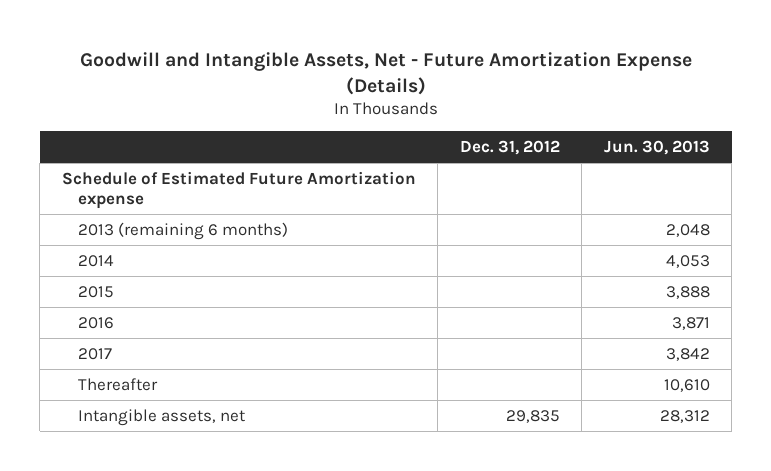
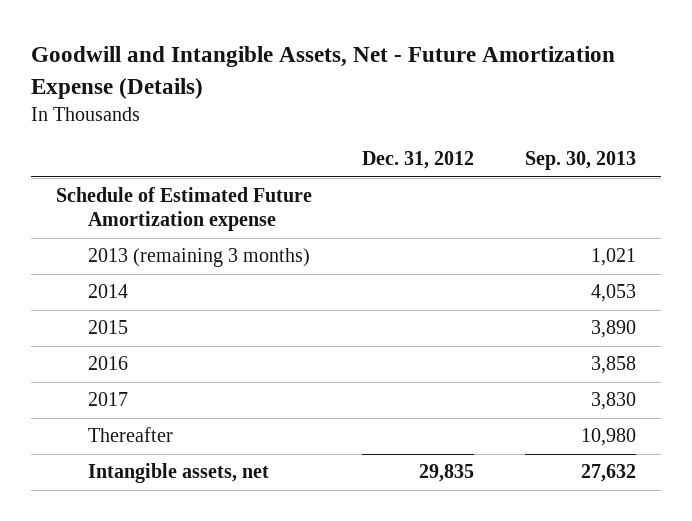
- | Dec. 31, 2012 | Jun. 30, 2013
+ | Dec. 31, 2012 | Sep. 30, 2013
- 2013 (remaining 6 months) | | 2,048
+ 2013 (remaining 3 months) | | 1,021

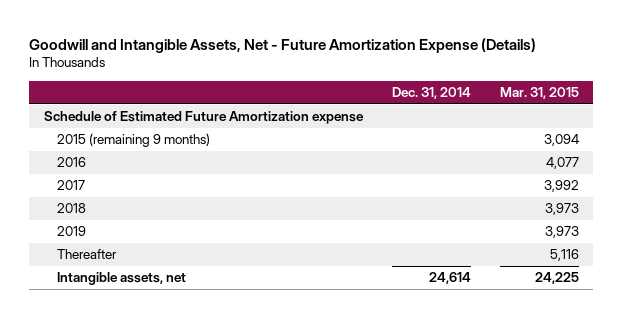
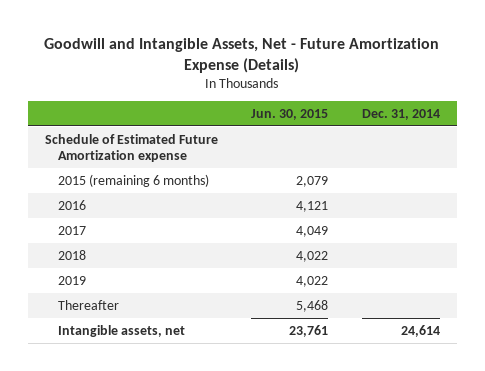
- | Dec. 31, 2014 | Mar. 31, 2015
+ | Jun. 30, 2015 | Dec. 31, 2014
- 2015 (remaining 9 months) | | 3,094
+ 2015 (remaining 6 months) | 2,079 |

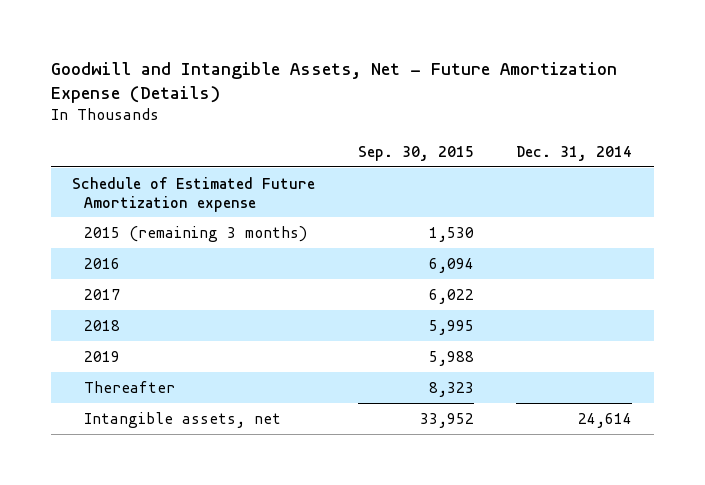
- | Jun. 30, 2015 | Dec. 31, 2014
+ | Sep. 30, 2015 | Dec. 31, 2014
- 2015 (remaining 6 months) | 2,079 |
+ 2015 (remaining 3 months) | 1,530 |

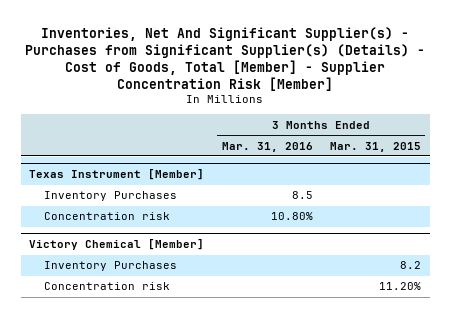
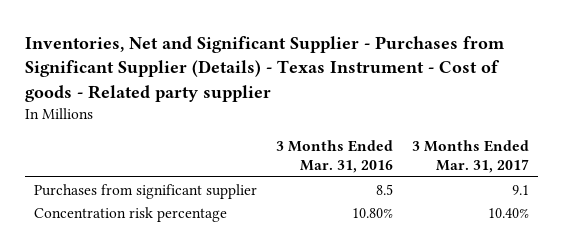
- Inventories, Net And Significant Supplier(s) - Purchases from Significant Supplier(s) (Details) - Cost of Goods, Total [Member] - Supplier Concentration Risk [Member]
+ Inventories, Net and Significant Supplier - Purchases from Significant Supplier (Details) - Texas Instrument - Cost of goods - Related party supplier
- | 3 Months Ended Mar. 31, 2016 | 3 Months Ended Mar. 31, 2015
+ | 3 Months Ended Mar. 31, 2016 | 3 Months Ended Mar. 31, 2017
- Texas Instrument [Member]
- Inventory Purchases | 8.5 |
- Concentration risk | 10.80% |
- Victory Chemical [Member]
- Inventory Purchases | | 8.2
- Concentration risk | | 11.20%
+ Purchases from significant supplier | 8.5 | 9.1
+ Concentration risk percentage | 10.80% | 10.40%

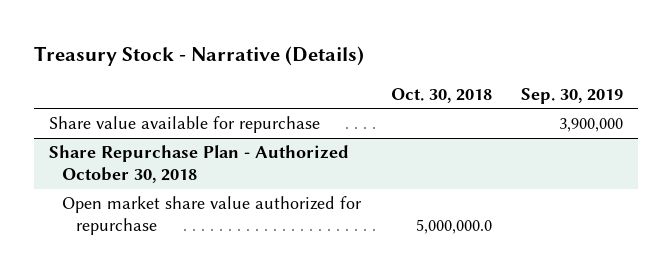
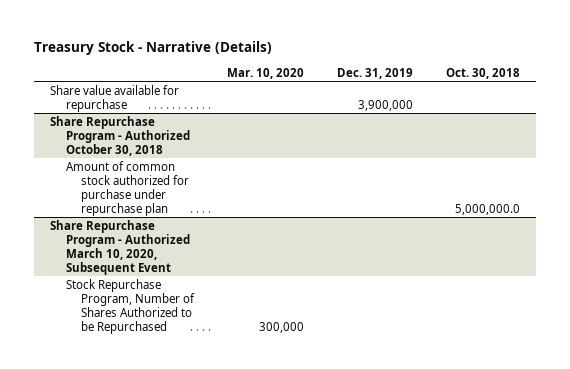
- | Oct. 30, 2018 | Sep. 30, 2019
+ | Mar. 10, 2020 | Dec. 31, 2019 | Oct. 30, 2018
- Share Repurchase Plan - Authorized October 30, 2018
- Open market share value authorized for repurchase | 5,000,000.0 |
+ Share Repurchase Program - Authorized October 30, 2018
+ Amount of common stock authorized for purchase under repurchase plan | | | 5,000,000.0
+ Share Repurchase Program - Authorized March 10, 2020, Subsequent Event
+ Stock Repurchase Program, Number of Shares Authorized to be Repurchased | 300,000 | |

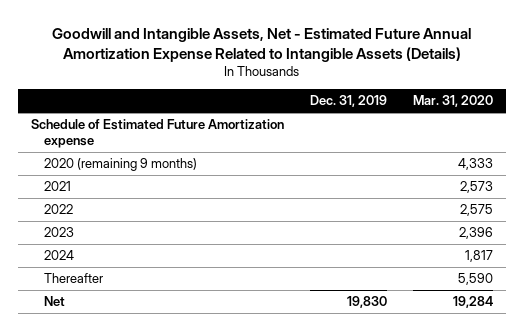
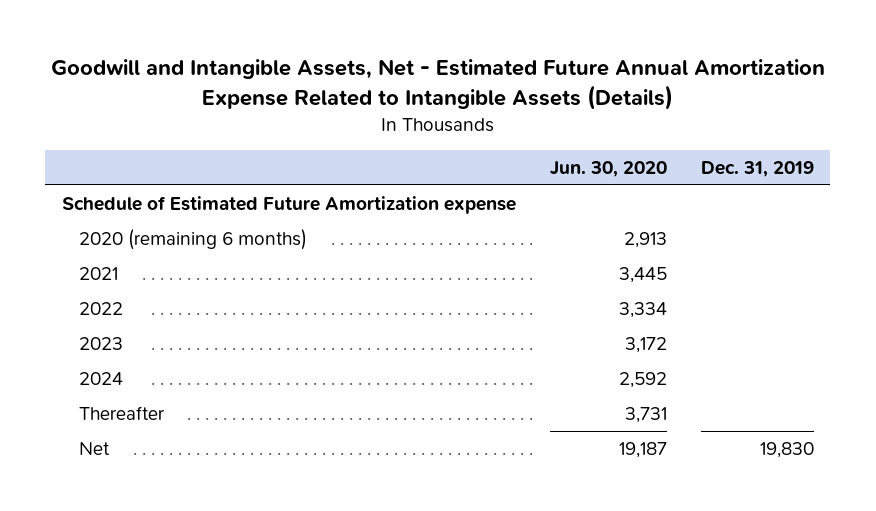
- | Dec. 31, 2019 | Mar. 31, 2020
+ | Jun. 30, 2020 | Dec. 31, 2019
- 2020 (remaining 9 months) | | 4,333
+ 2020 (remaining 6 months) | 2,913 |

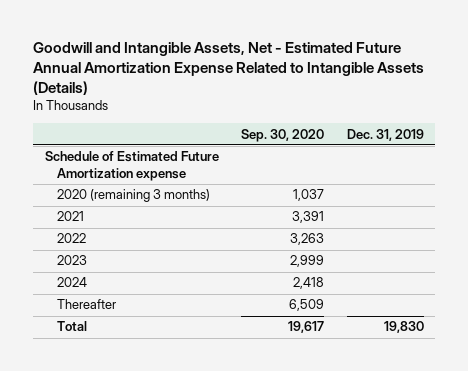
- | Jun. 30, 2020 | Dec. 31, 2019
+ | Sep. 30, 2020 | Dec. 31, 2019
- 2020 (remaining 6 months) | 2,913 |
+ 2020 (remaining 3 months) | 1,037 |
- Net | 19,187 | 19,830
+ Total | 19,617 | 19,830

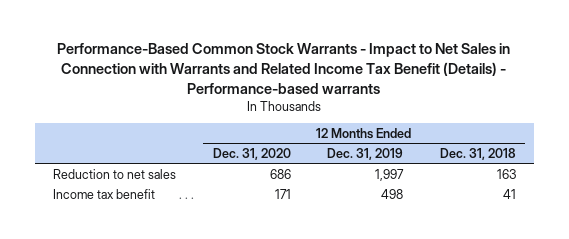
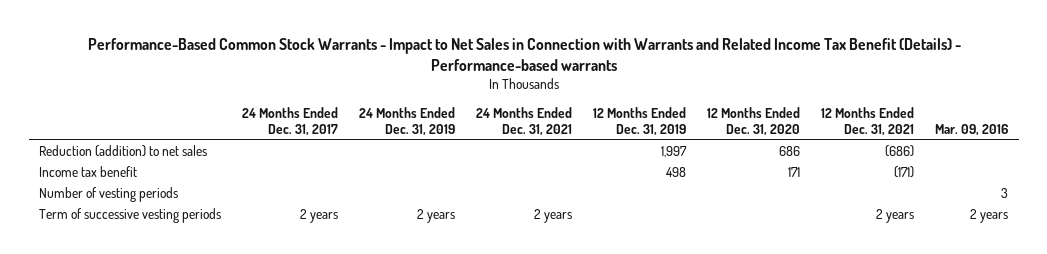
- | 12 Months Ended Dec. 31, 2020 | 12 Months Ended Dec. 31, 2019 | 12 Months Ended Dec. 31, 2018
+ | 24 Months Ended Dec. 31, 2017 | 24 Months Ended Dec. 31, 2019 | 24 Months Ended Dec. 31, 2021 | 12 Months Ended Dec. 31, 2019 | 12 Months Ended Dec. 31, 2020 | 12 Months Ended Dec. 31, 2021 | Mar. 09, 2016
- Reduction to net sales | 686 | 1,997 | 163
+ Reduction (addition) to net sales | | | | 1,997 | 686 | (686) |
+ Number of vesting periods | | | | | | | 3
+ Term of successive vesting periods | 2 years | 2 years | 2 years | | | 2 years | 2 years

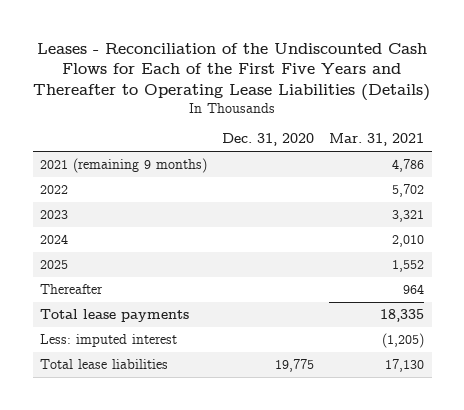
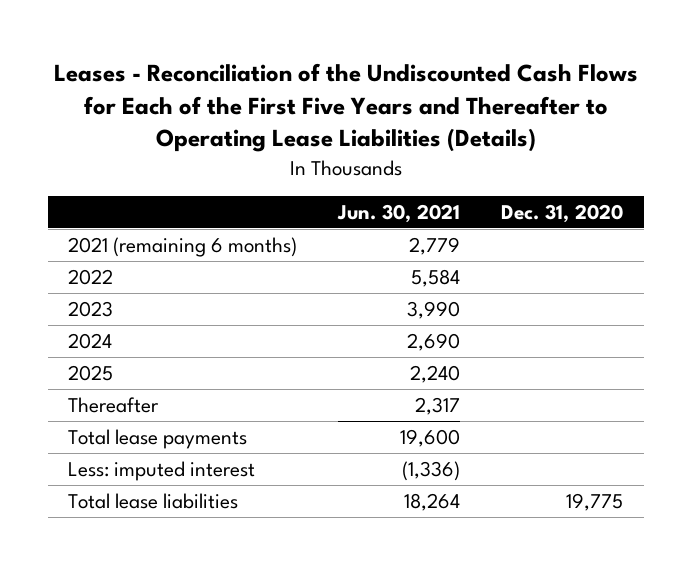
- | Dec. 31, 2020 | Mar. 31, 2021
+ | Jun. 30, 2021 | Dec. 31, 2020
- 2021 (remaining 9 months) | | 4,786
+ 2021 (remaining 6 months) | 2,779 |

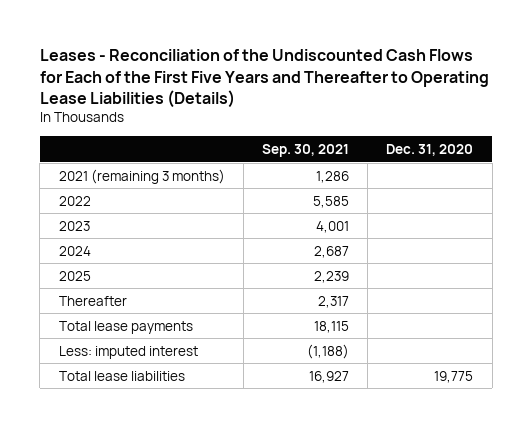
- | Jun. 30, 2021 | Dec. 31, 2020
+ | Sep. 30, 2021 | Dec. 31, 2020
- 2021 (remaining 6 months) | 2,779 |
+ 2021 (remaining 3 months) | 1,286 |

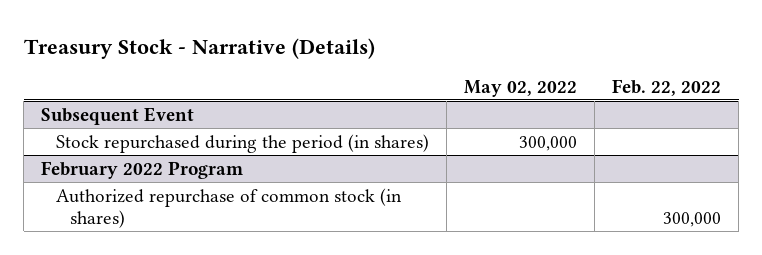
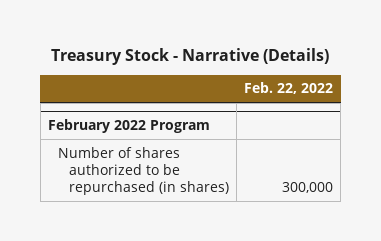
- | May 02, 2022 | Feb. 22, 2022
+ | Feb. 22, 2022
- Subsequent Event
- Stock repurchased during the period (in shares) | 300,000 |
@ February 2022 Program
- Authorized repurchase of common stock (in shares) | | 300,000
+ Number of shares authorized to be repurchased (in shares) | 300,000

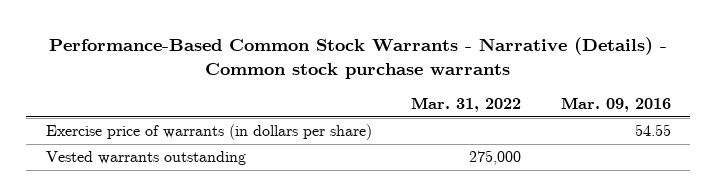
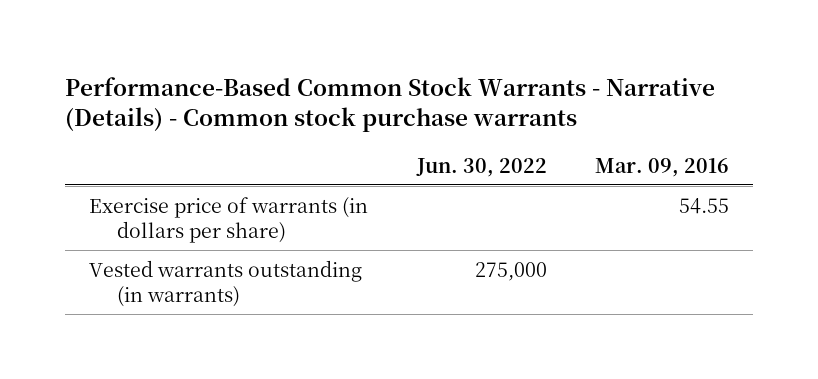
- | Mar. 31, 2022 | Mar. 09, 2016
+ | Jun. 30, 2022 | Mar. 09, 2016
- Vested warrants outstanding | 275,000 |
+ Vested warrants outstanding (in warrants) | 275,000 |

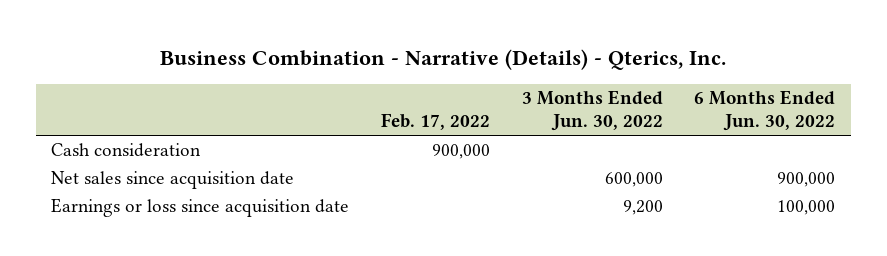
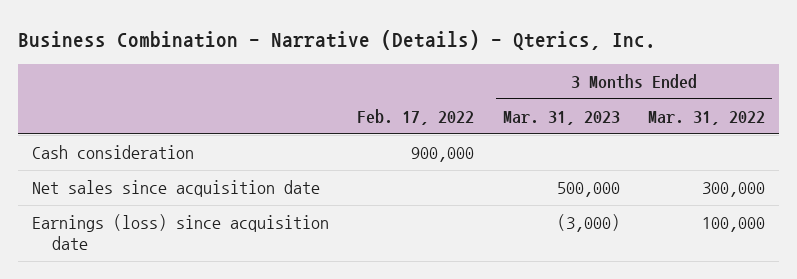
- | Feb. 17, 2022 | 3 Months Ended Jun. 30, 2022 | 6 Months Ended Jun. 30, 2022
+ | Feb. 17, 2022 | 3 Months Ended Mar. 31, 2023 | 3 Months Ended Mar. 31, 2022
- Earnings or loss since acquisition date | | 9,200 | 100,000
+ Earnings (loss) since acquisition date | | (3,000) | 100,000

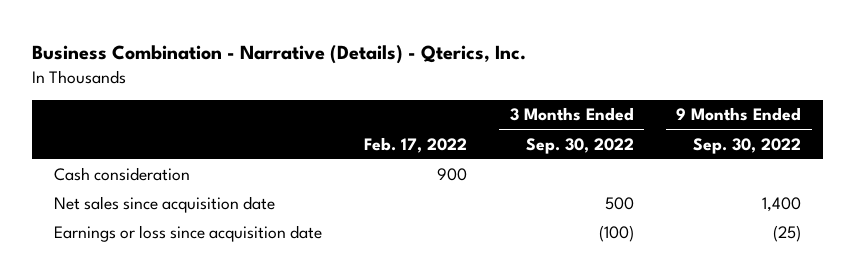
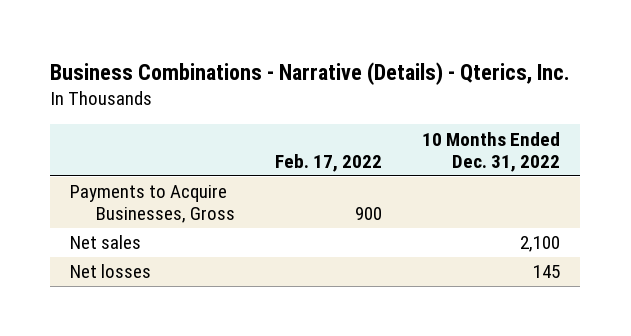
- Business Combination - Narrative (Details) - Qterics, Inc.
+ Business Combinations - Narrative (Details) - Qterics, Inc.
- | Feb. 17, 2022 | 3 Months Ended Sep. 30, 2022 | 9 Months Ended Sep. 30, 2022
+ | Feb. 17, 2022 | 10 Months Ended Dec. 31, 2022
- Cash consideration | 900 | |
- Net sales since acquisition date | | 500 | 1,400
- Earnings or loss since acquisition date | | (100) | (25)
+ Payments to Acquire Businesses, Gross | 900 |
+ Net sales | | 2,100
+ Net losses | | 145

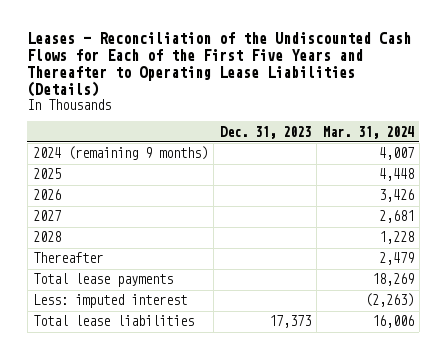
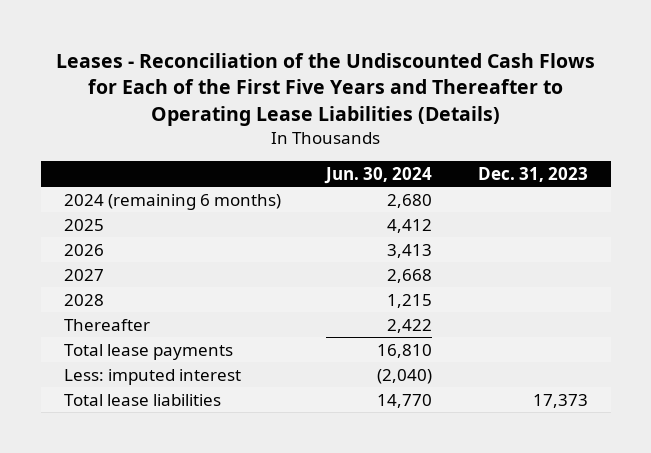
- | Dec. 31, 2023 | Mar. 31, 2024
+ | Jun. 30, 2024 | Dec. 31, 2023
- 2024 (remaining 9 months) | | 4,007
+ 2024 (remaining 6 months) | 2,680 |

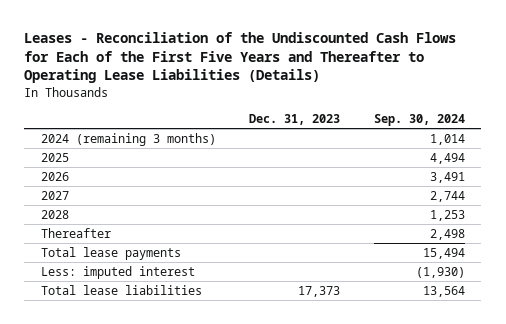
- | Jun. 30, 2024 | Dec. 31, 2023
+ | Dec. 31, 2023 | Sep. 30, 2024
- 2024 (remaining 6 months) | 2,680 |
+ 2024 (remaining 3 months) | | 1,014

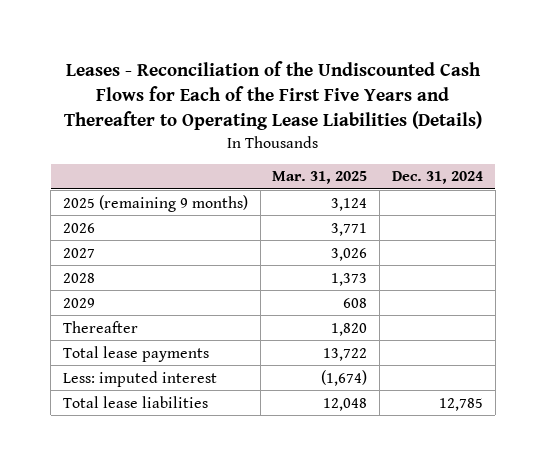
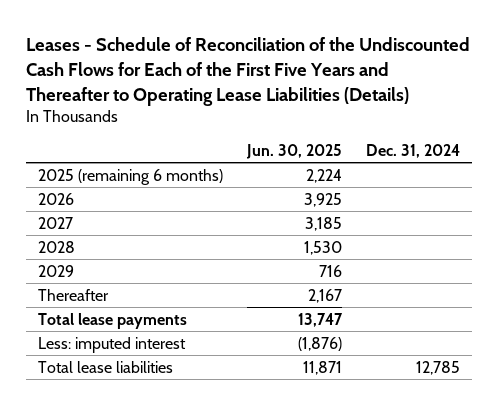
- Leases - Reconciliation of the Undiscounted Cash Flows for Each of the First Five Years and Thereafter to Operating Lease Liabilities (Details)
+ Leases - Schedule of Reconciliation of the Undiscounted Cash Flows for Each of the First Five Years and Thereafter to Operating Lease Liabilities (Details)
- | Mar. 31, 2025 | Dec. 31, 2024
+ | Jun. 30, 2025 | Dec. 31, 2024
- 2025 (remaining 9 months) | 3,124 |
+ 2025 (remaining 6 months) | 2,224 |

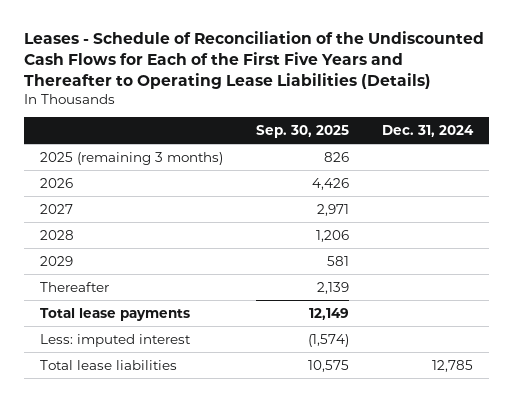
- | Jun. 30, 2025 | Dec. 31, 2024
+ | Sep. 30, 2025 | Dec. 31, 2024
- 2025 (remaining 6 months) | 2,224 |
+ 2025 (remaining 3 months) | 826 |

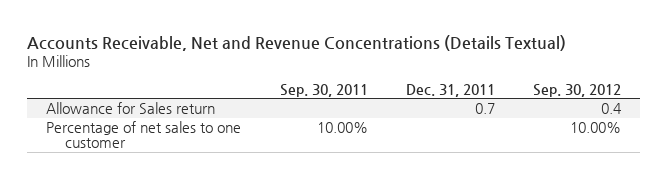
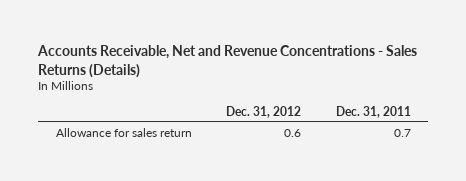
- Accounts Receivable, Net and Revenue Concentrations (Details Textual)
+ Accounts Receivable, Net and Revenue Concentrations - Sales Returns (Details)
- | Sep. 30, 2011 | Dec. 31, 2011 | Sep. 30, 2012
+ | Dec. 31, 2012 | Dec. 31, 2011
- Allowance for Sales return | | 0.7 | 0.4
- Percentage of net sales to one customer | 10.00% | | 10.00%
+ Allowance for sales return | 0.6 | 0.7

